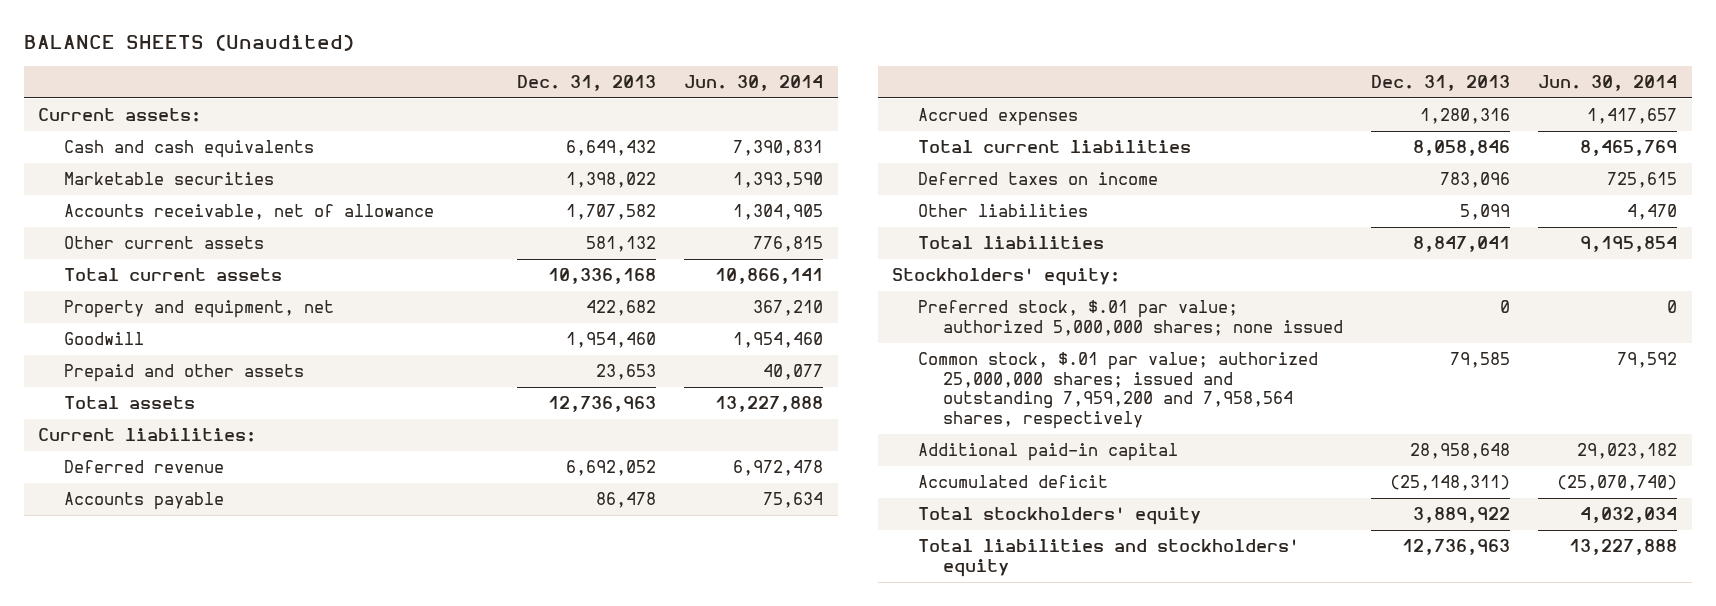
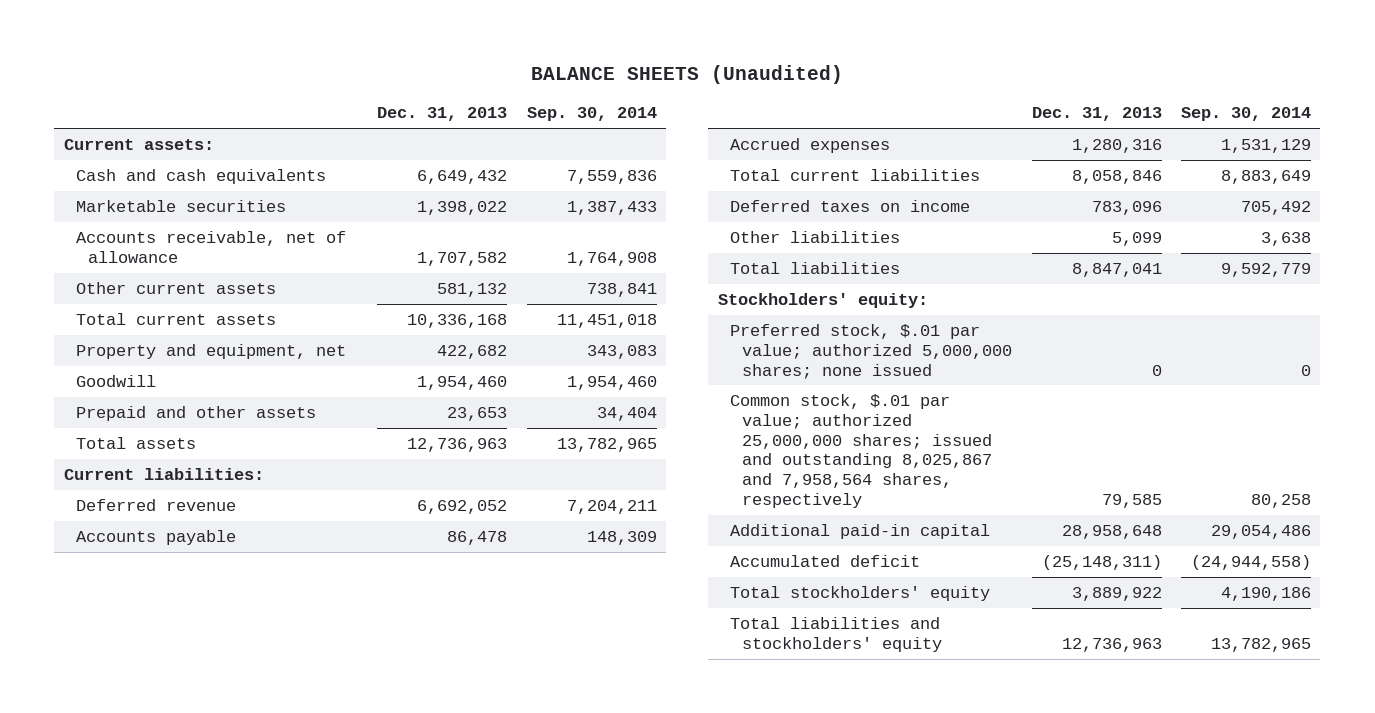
- | Dec. 31, 2013 | Jun. 30, 2014
+ | Dec. 31, 2013 | Sep. 30, 2014
- Common stock, $.01 par value; authorized 25,000,000 shares; issued and outstanding 7,959,200 and 7,958,564 shares, respectively | 79,585 | 79,592
+ Common stock, $.01 par value; authorized 25,000,000 shares; issued and outstanding 8,025,867 and 7,958,564 shares, respectively | 79,585 | 80,258

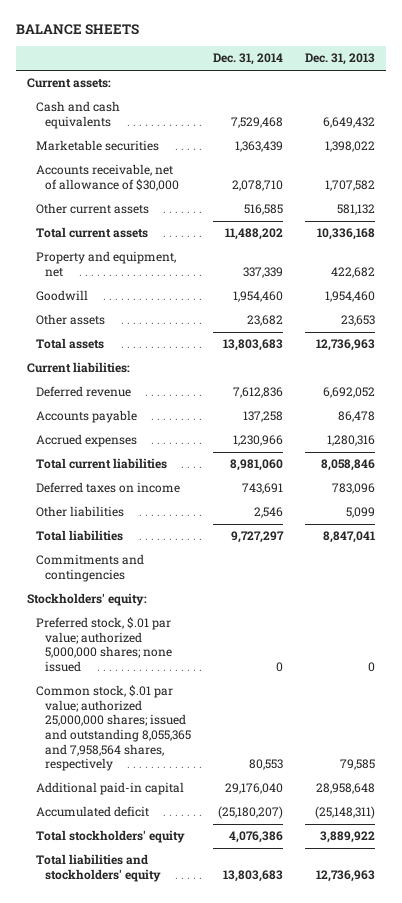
- BALANCE SHEETS (Unaudited)
+ BALANCE SHEETS
- | Dec. 31, 2013 | Sep. 30, 2014
+ | Dec. 31, 2014 | Dec. 31, 2013
- Accounts receivable, net of allowance | 1,707,582 | 1,764,908
+ Accounts receivable, net of allowance of $30,000 | 2,078,710 | 1,707,582
- Prepaid and other assets | 23,653 | 34,404
+ Other assets | 23,682 | 23,653
+ Commitments and contingencies
- Common stock, $.01 par value; authorized 25,000,000 shares; issued and outstanding 8,025,867 and 7,958,564 shares, respectively | 79,585 | 80,258
+ Common stock, $.01 par value; authorized 25,000,000 shares; issued and outstanding 8,055,365 and 7,958,564 shares, respectively | 80,553 | 79,585

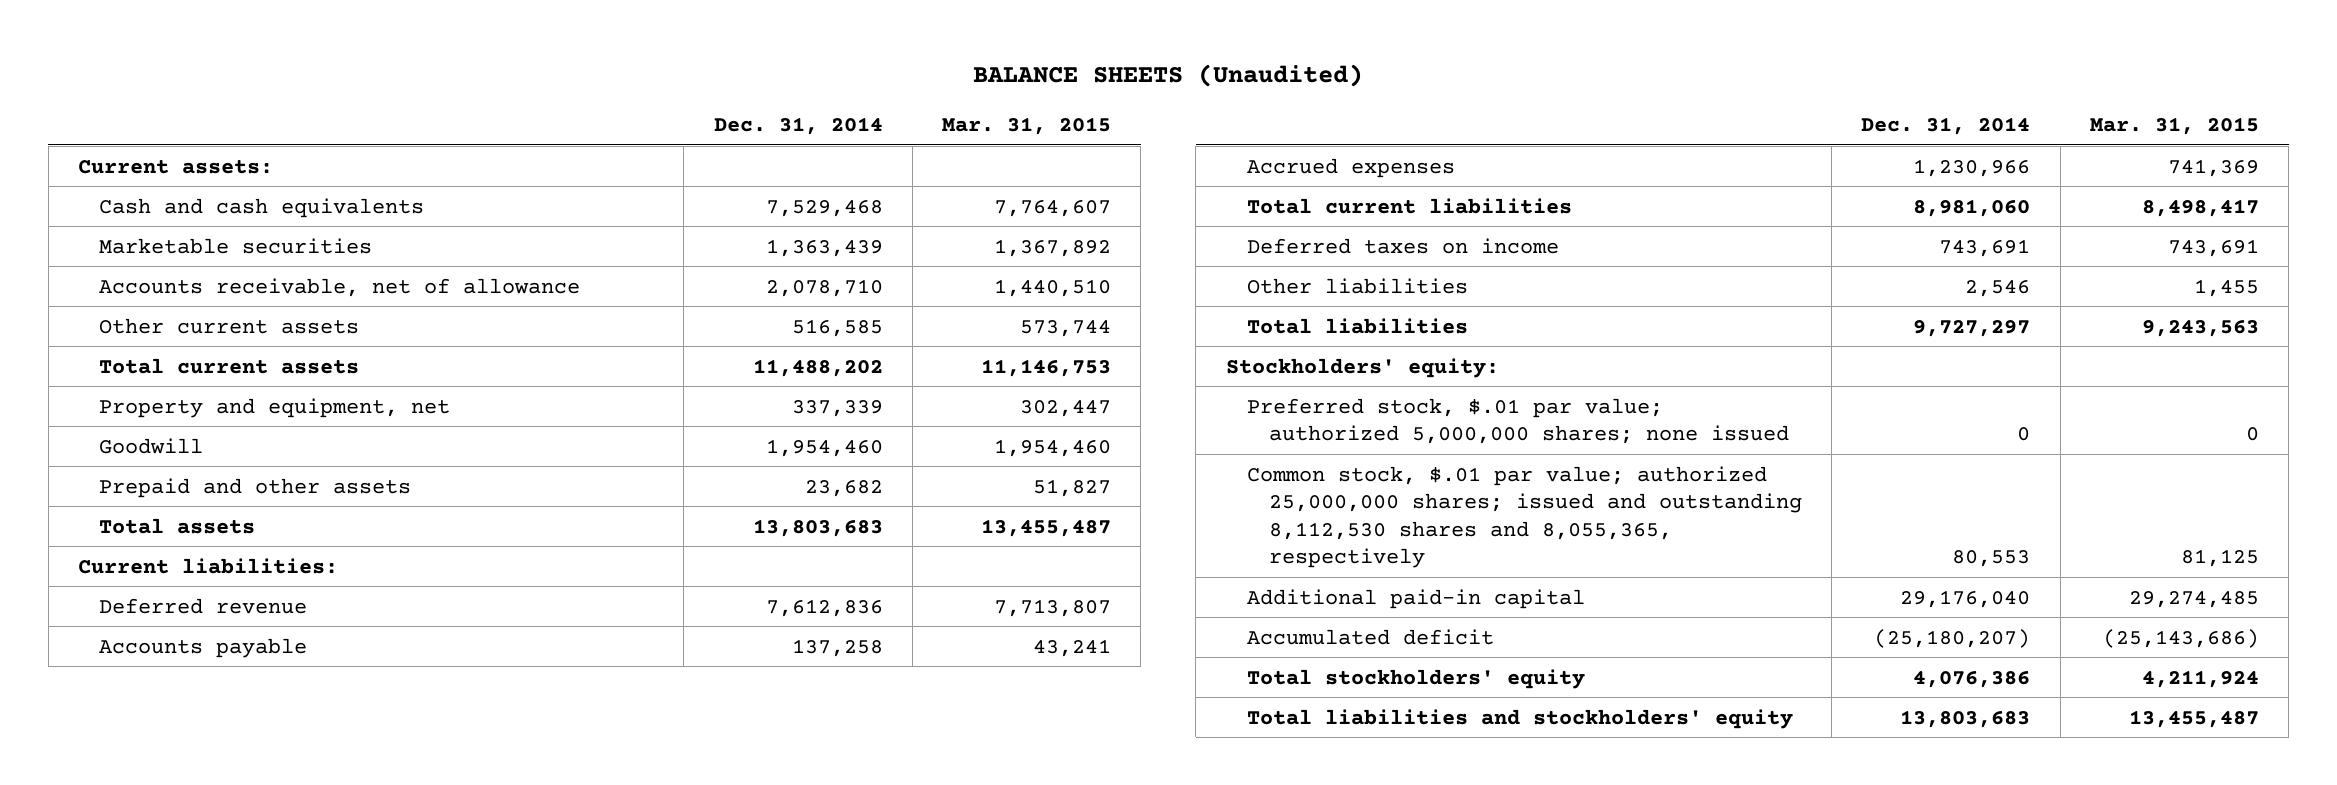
- BALANCE SHEETS
+ BALANCE SHEETS (Unaudited)
- | Dec. 31, 2014 | Dec. 31, 2013
+ | Dec. 31, 2014 | Mar. 31, 2015
- Accounts receivable, net of allowance of $30,000 | 2,078,710 | 1,707,582
+ Accounts receivable, net of allowance | 2,078,710 | 1,440,510
- Other assets | 23,682 | 23,653
+ Prepaid and other assets | 23,682 | 51,827
- Commitments and contingencies
- Common stock, $.01 par value; authorized 25,000,000 shares; issued and outstanding 8,055,365 and 7,958,564 shares, respectively | 80,553 | 79,585
+ Common stock, $.01 par value; authorized 25,000,000 shares; issued and outstanding 8,112,530 shares and 8,055,365, respectively | 80,553 | 81,125

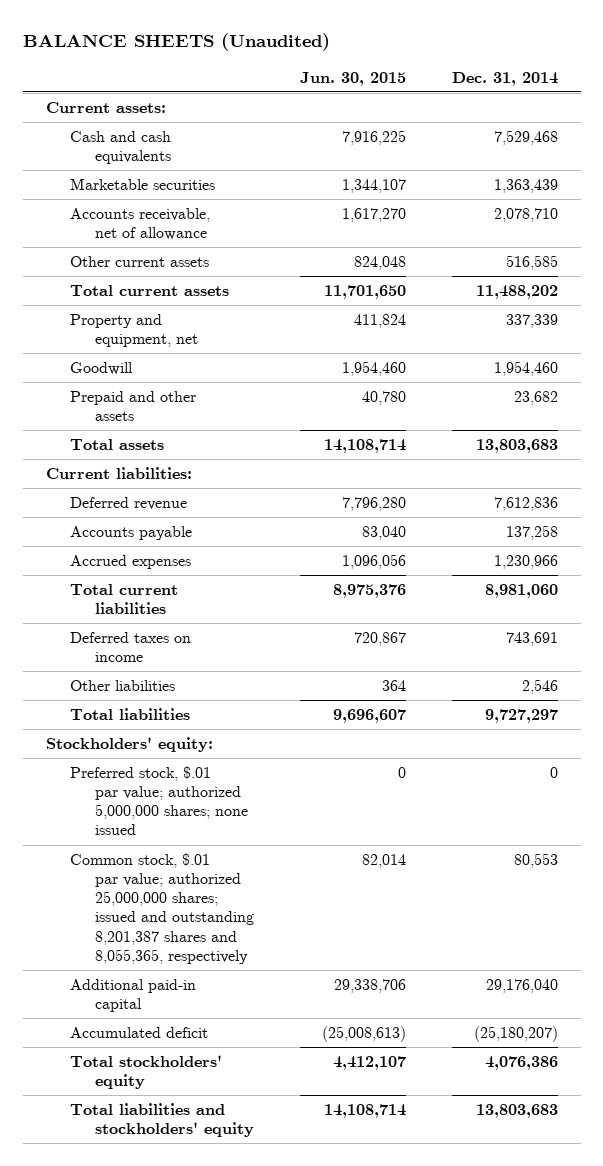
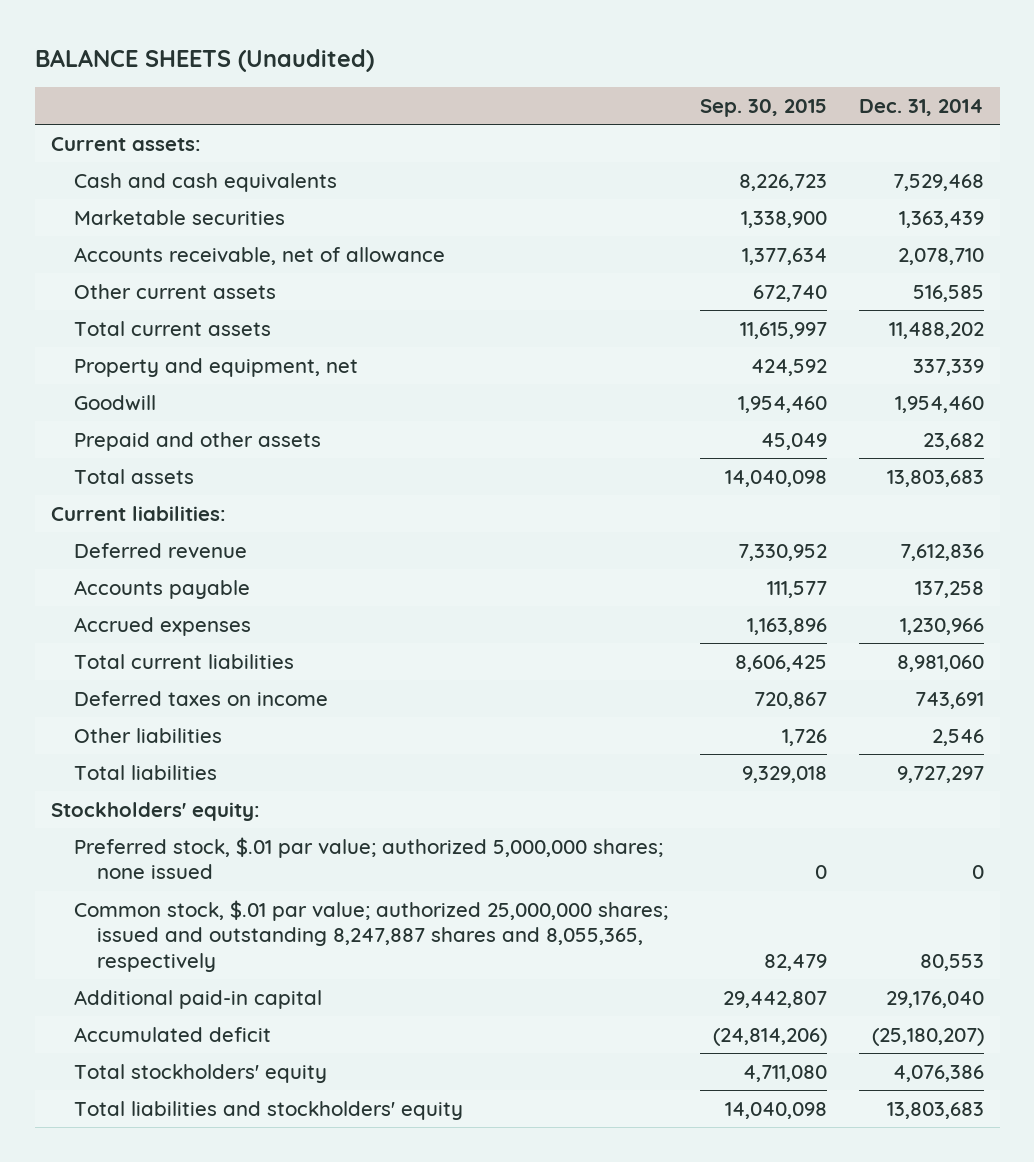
- | Jun. 30, 2015 | Dec. 31, 2014
+ | Sep. 30, 2015 | Dec. 31, 2014
- Common stock, $.01 par value; authorized 25,000,000 shares; issued and outstanding 8,201,387 shares and 8,055,365, respectively | 82,014 | 80,553
+ Common stock, $.01 par value; authorized 25,000,000 shares; issued and outstanding 8,247,887 shares and 8,055,365, respectively | 82,479 | 80,553

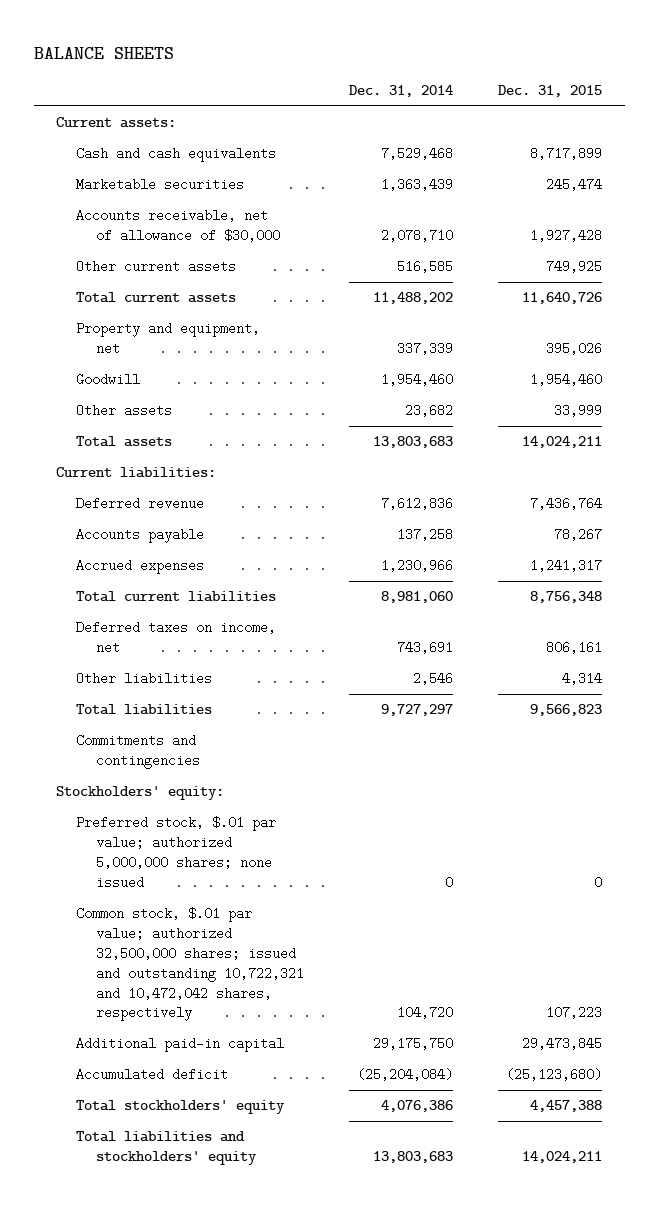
- BALANCE SHEETS (Unaudited)
+ BALANCE SHEETS
- | Sep. 30, 2015 | Dec. 31, 2014
+ | Dec. 31, 2014 | Dec. 31, 2015
- Accounts receivable, net of allowance | 1,377,634 | 2,078,710
+ Accounts receivable, net of allowance of $30,000 | 2,078,710 | 1,927,428
- Prepaid and other assets | 45,049 | 23,682
+ Other assets | 23,682 | 33,999
- Deferred taxes on income | 720,867 | 743,691
+ Deferred taxes on income, net | 743,691 | 806,161
+ Commitments and contingencies
- Common stock, $.01 par value; authorized 25,000,000 shares; issued and outstanding 8,247,887 shares and 8,055,365, respectively | 82,479 | 80,553
- Additional paid-in capital | 29,442,807 | 29,176,040
- Accumulated deficit | (24,814,206) | (25,180,207)
+ Common stock, $.01 par value; authorized 32,500,000 shares; issued and outstanding 10,722,321 and 10,472,042 shares, respectively | 104,720 | 107,223
+ Additional paid-in capital | 29,175,750 | 29,473,845
+ Accumulated deficit | (25,204,084) | (25,123,680)

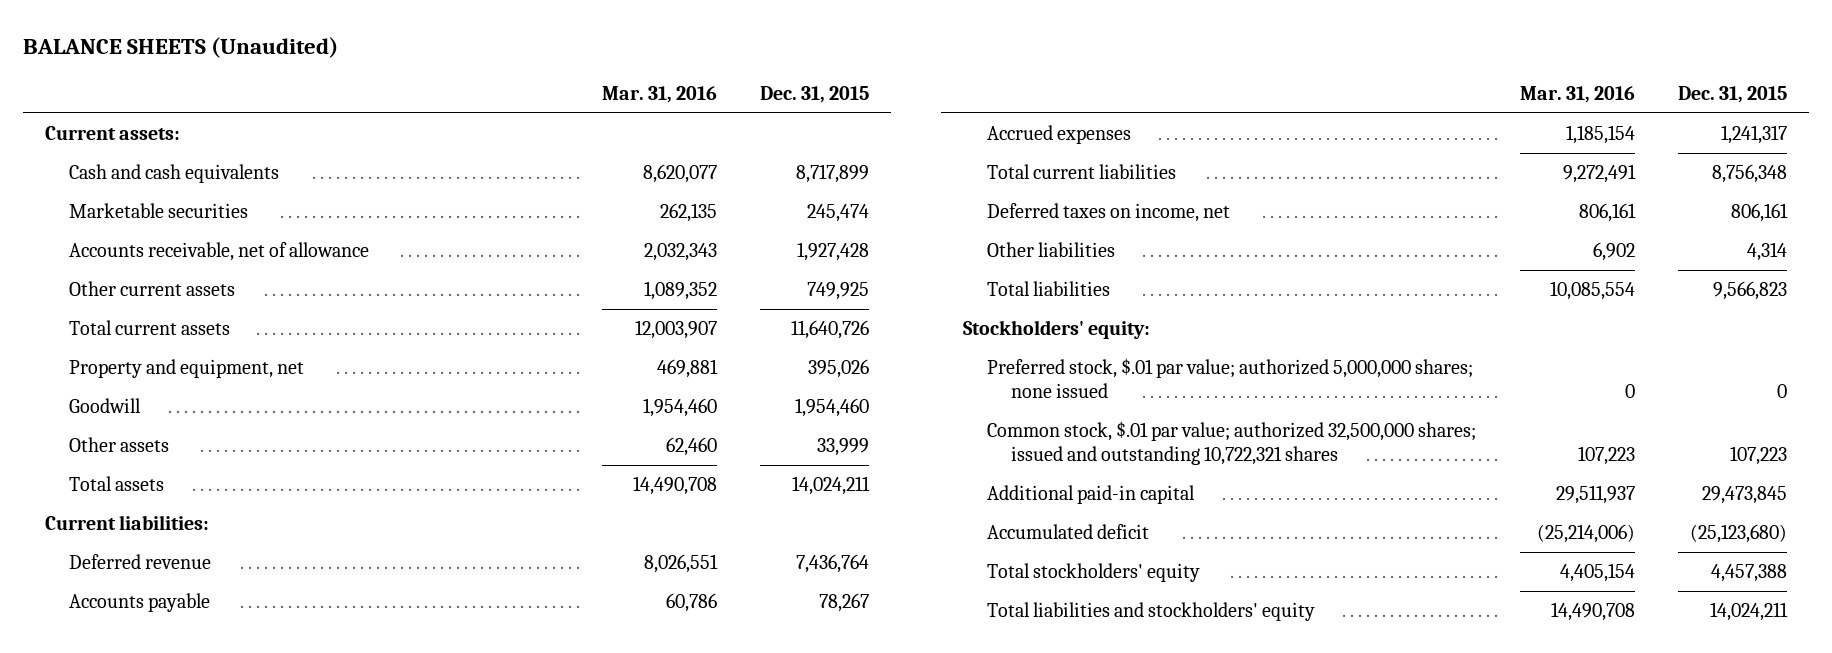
- BALANCE SHEETS
+ BALANCE SHEETS (Unaudited)
- | Dec. 31, 2014 | Dec. 31, 2015
+ | Mar. 31, 2016 | Dec. 31, 2015
- Accounts receivable, net of allowance of $30,000 | 2,078,710 | 1,927,428
+ Accounts receivable, net of allowance | 2,032,343 | 1,927,428
- Commitments and contingencies
- Common stock, $.01 par value; authorized 32,500,000 shares; issued and outstanding 10,722,321 and 10,472,042 shares, respectively | 104,720 | 107,223
+ Common stock, $.01 par value; authorized 32,500,000 shares; issued and outstanding 10,722,321 shares | 107,223 | 107,223

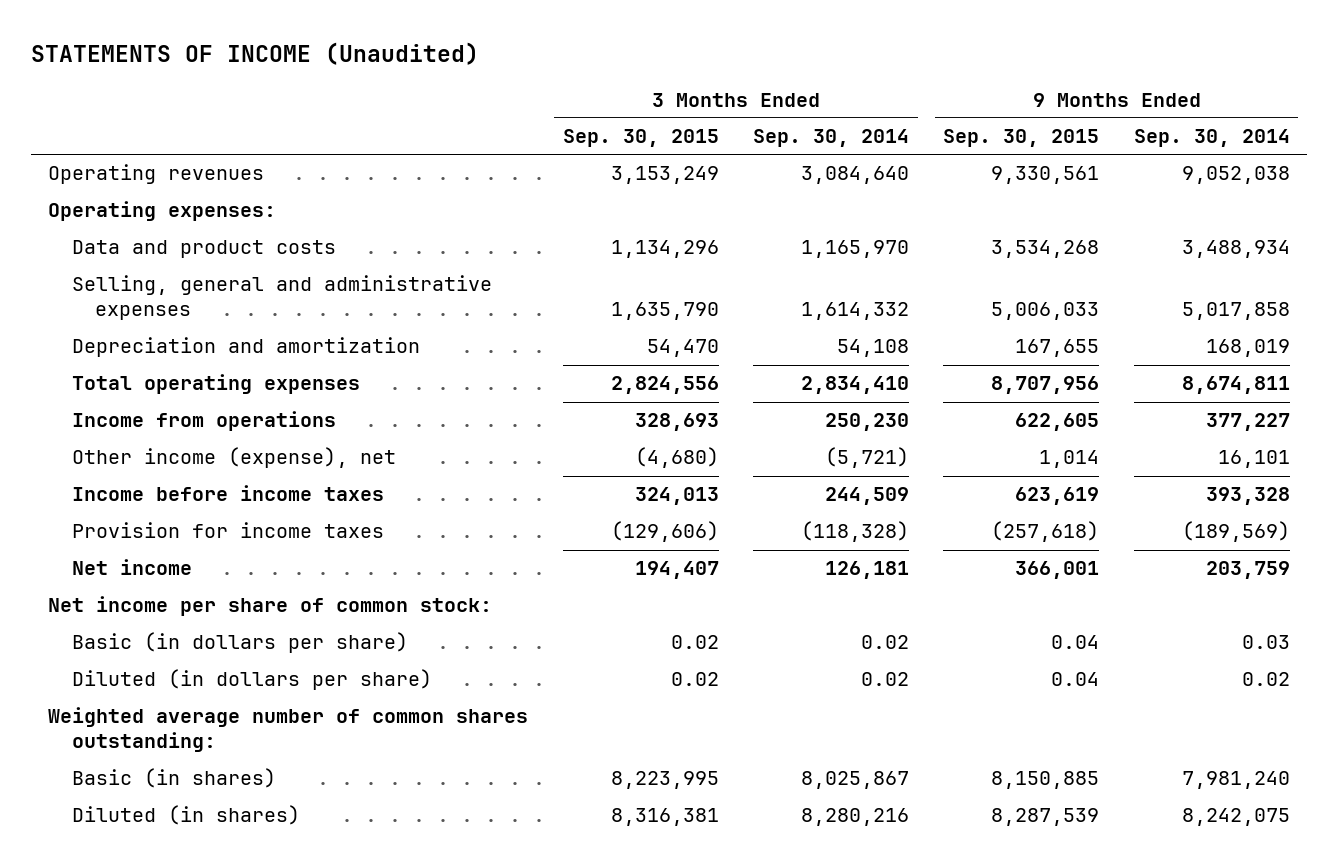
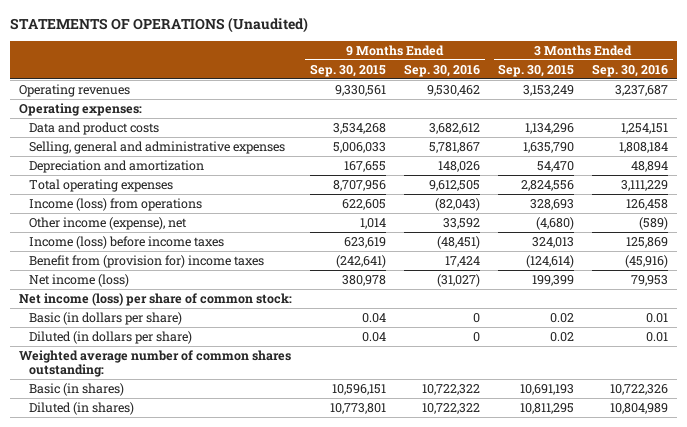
- STATEMENTS OF INCOME (Unaudited)
+ STATEMENTS OF OPERATIONS (Unaudited)
- | 3 Months Ended Sep. 30, 2015 | 3 Months Ended Sep. 30, 2014 | 9 Months Ended Sep. 30, 2015 | 9 Months Ended Sep. 30, 2014
+ | 9 Months Ended Sep. 30, 2015 | 9 Months Ended Sep. 30, 2016 | 3 Months Ended Sep. 30, 2015 | 3 Months Ended Sep. 30, 2016
- Income from operations | 328,693 | 250,230 | 622,605 | 377,227
+ Income (loss) from operations | 622,605 | (82,043) | 328,693 | 126,458
- Income before income taxes | 324,013 | 244,509 | 623,619 | 393,328
- Provision for income taxes | (129,606) | (118,328) | (257,618) | (189,569)
- Net income | 194,407 | 126,181 | 366,001 | 203,759
- Net income per share of common stock:
+ Income (loss) before income taxes | 623,619 | (48,451) | 324,013 | 125,869
+ Benefit from (provision for) income taxes | (242,641) | 17,424 | (124,614) | (45,916)
+ Net income (loss) | 380,978 | (31,027) | 199,399 | 79,953
+ Net income (loss) per share of common stock:
- Basic (in shares) | 8,223,995 | 8,025,867 | 8,150,885 | 7,981,240
- Diluted (in shares) | 8,316,381 | 8,280,216 | 8,287,539 | 8,242,075
+ Basic (in shares) | 10,596,151 | 10,722,322 | 10,691,193 | 10,722,326
+ Diluted (in shares) | 10,773,801 | 10,722,322 | 10,811,295 | 10,804,989

